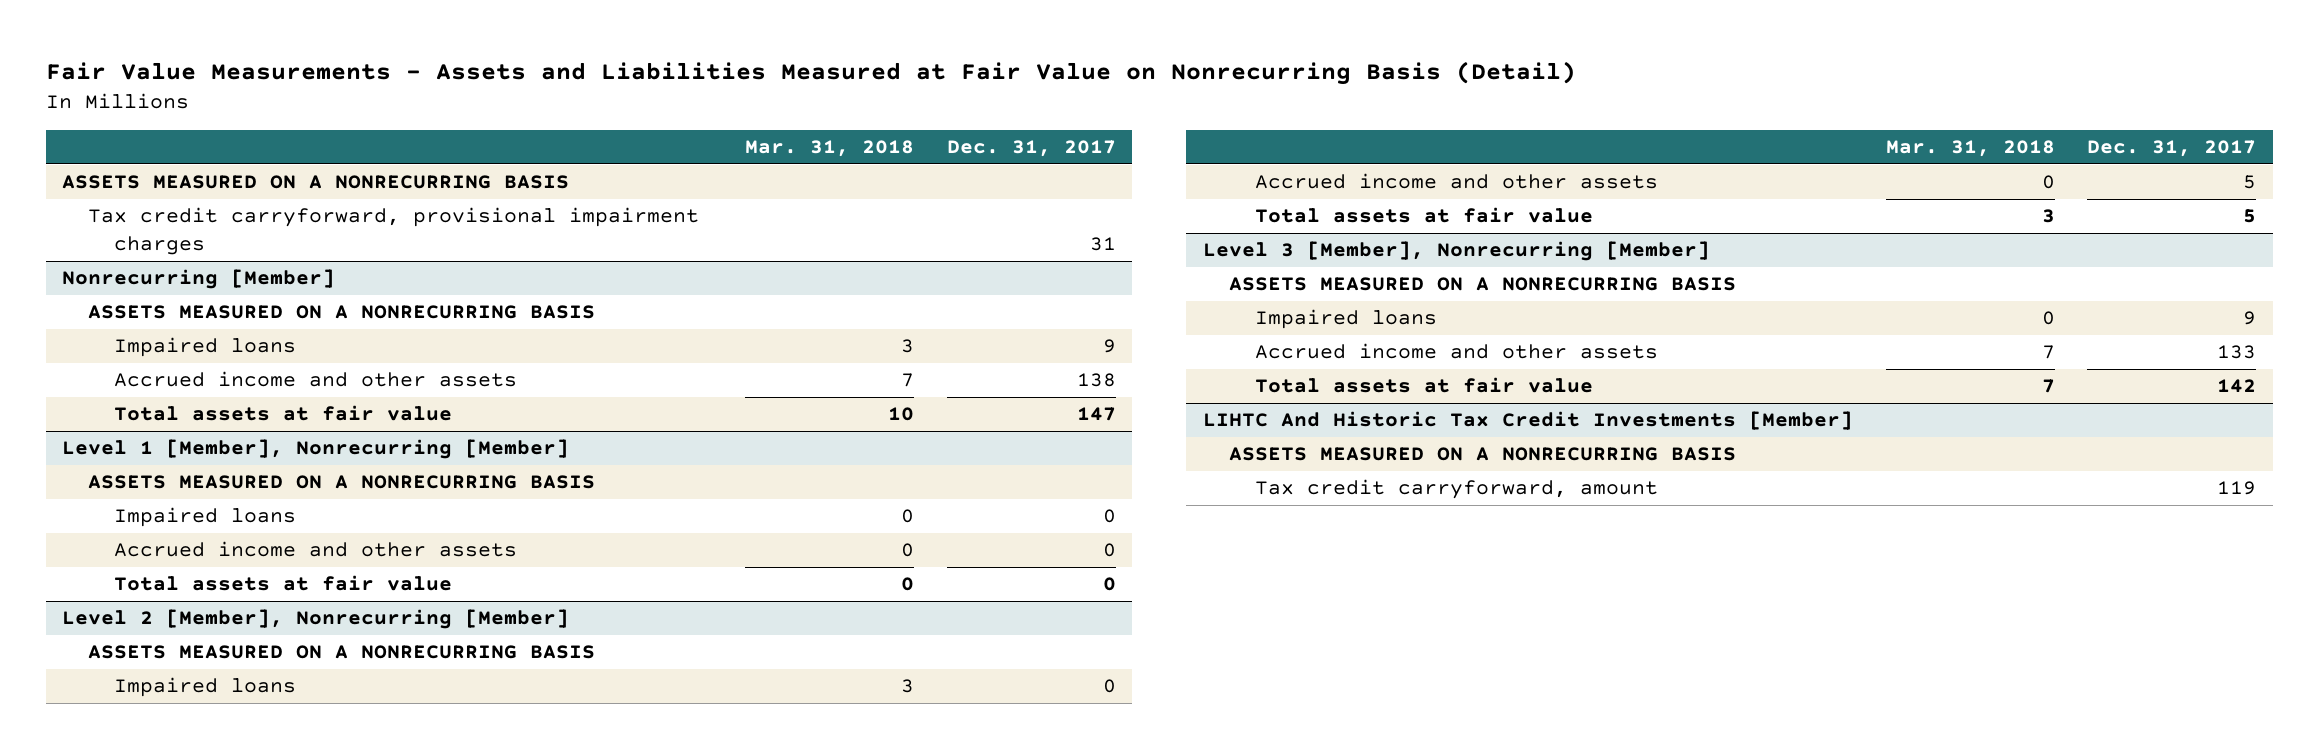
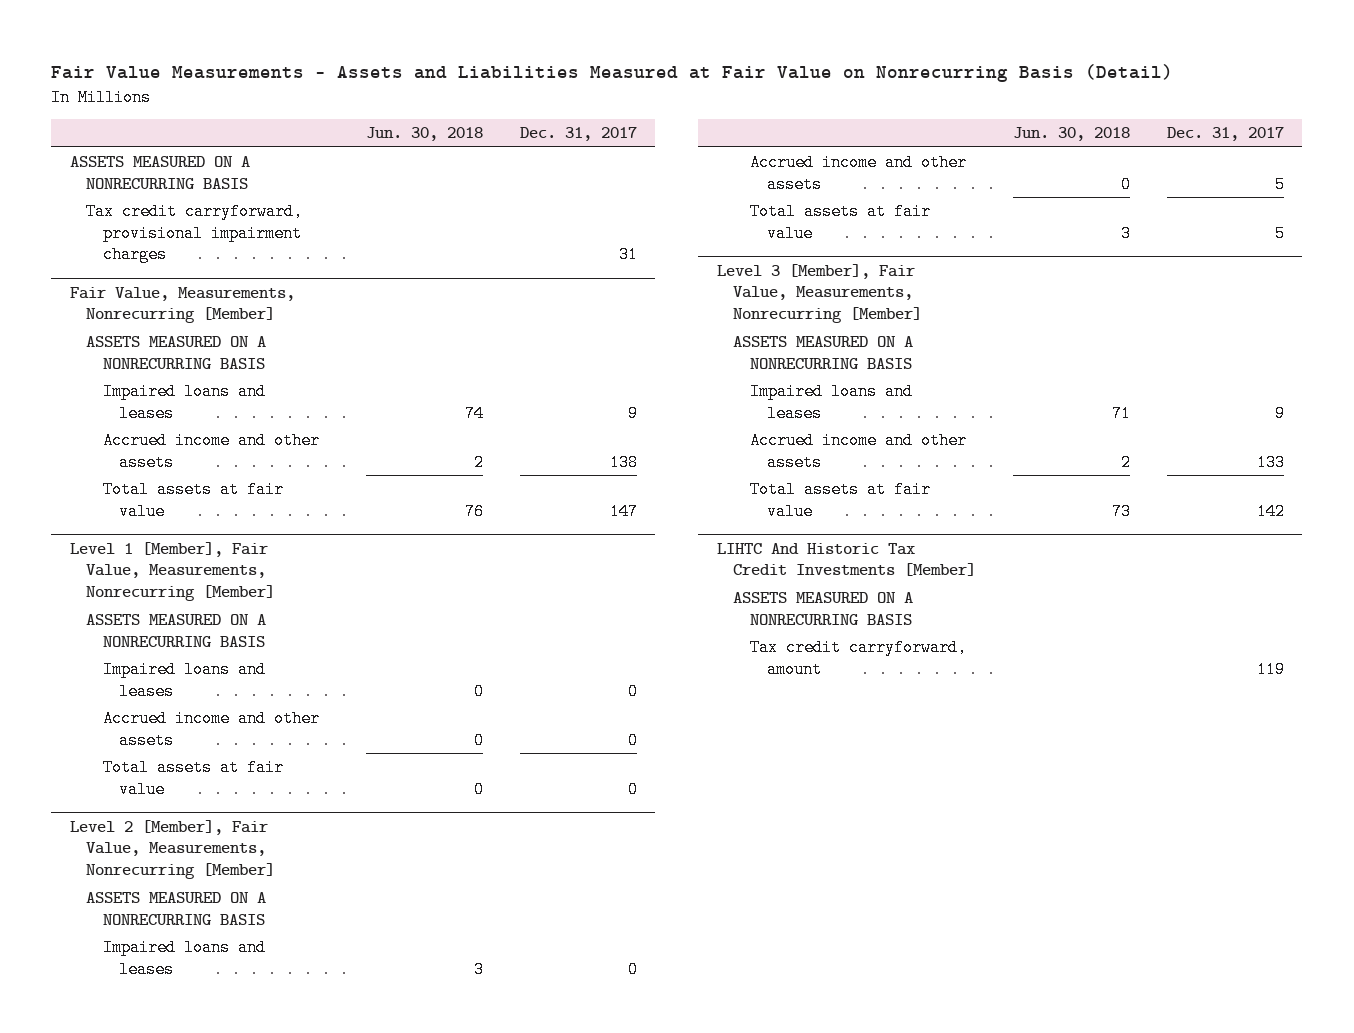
- | Mar. 31, 2018 | Dec. 31, 2017
+ | Jun. 30, 2018 | Dec. 31, 2017
- Nonrecurring [Member]
+ Fair Value, Measurements, Nonrecurring [Member]
- Impaired loans | 3 | 9
+ Impaired loans and leases | 74 | 9
- Level 1 [Member], Nonrecurring [Member]
+ Level 1 [Member], Fair Value, Measurements, Nonrecurring [Member]
- Impaired loans | 0 | 0
+ Impaired loans and leases | 0 | 0
- Level 2 [Member], Nonrecurring [Member]
+ Level 2 [Member], Fair Value, Measurements, Nonrecurring [Member]
- Impaired loans | 3 | 0
+ Impaired loans and leases | 3 | 0
- Level 3 [Member], Nonrecurring [Member]
+ Level 3 [Member], Fair Value, Measurements, Nonrecurring [Member]
- Impaired loans | 0 | 9
+ Impaired loans and leases | 71 | 9

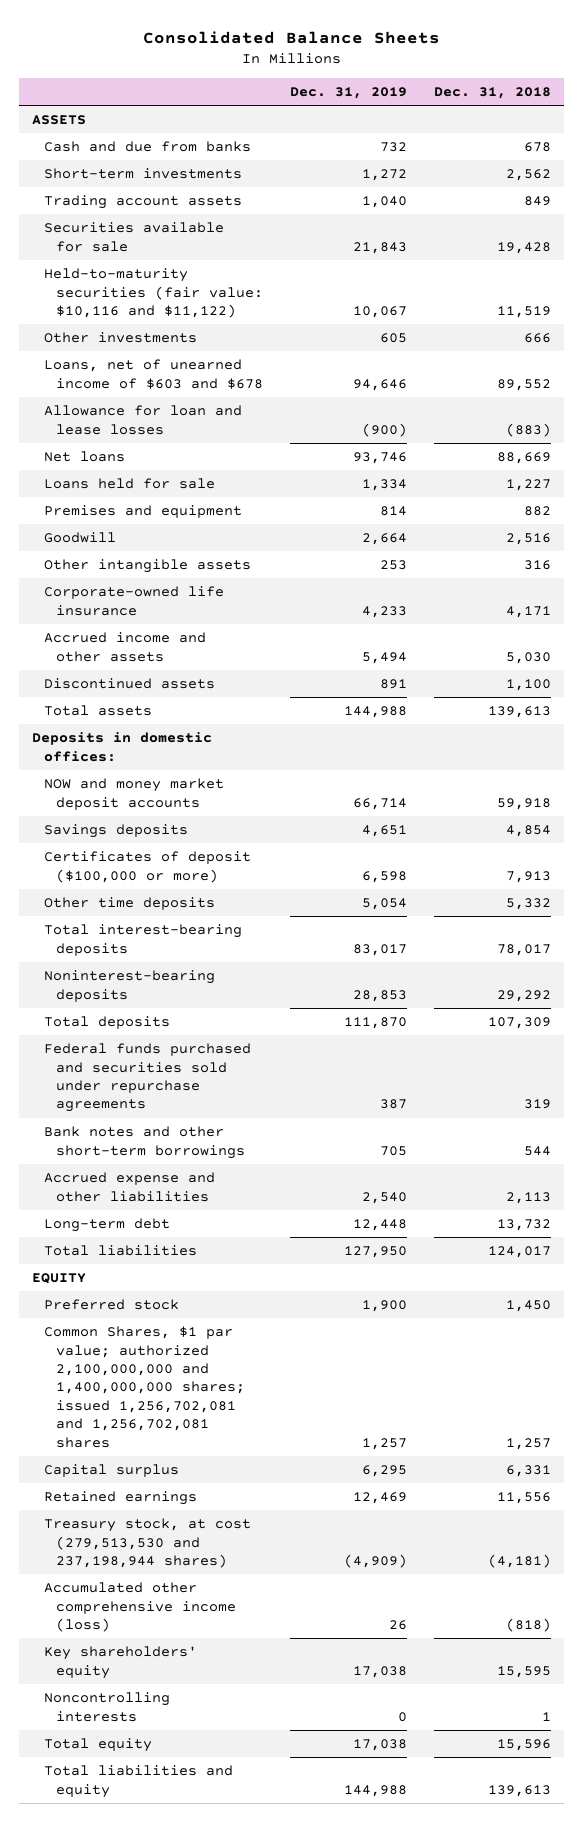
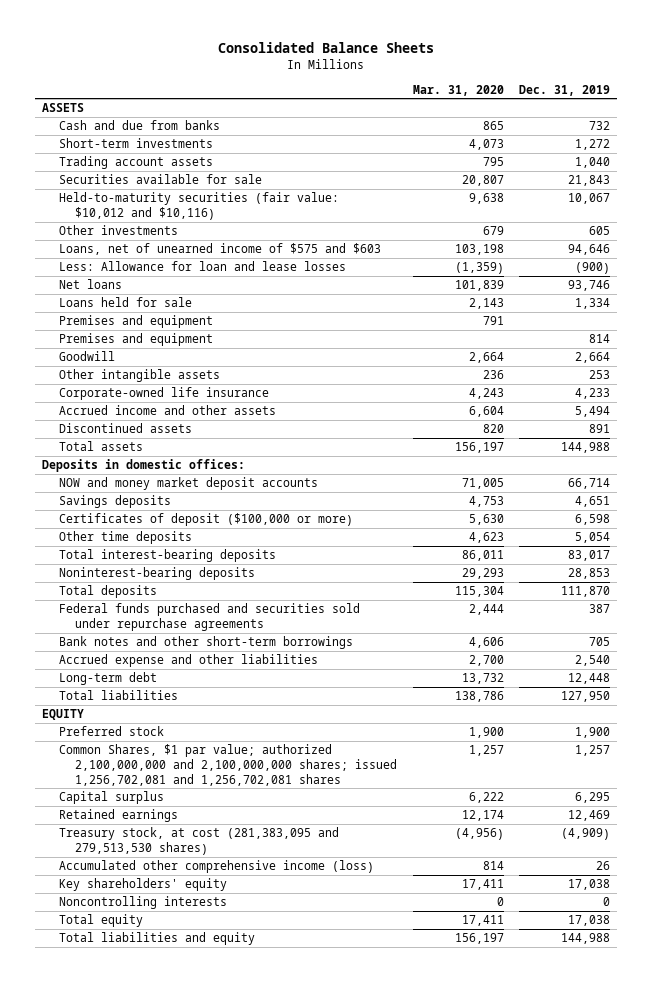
- | Dec. 31, 2019 | Dec. 31, 2018
+ | Mar. 31, 2020 | Dec. 31, 2019
- Held-to-maturity securities (fair value: $10,116 and $11,122) | 10,067 | 11,519
+ Held-to-maturity securities (fair value: $10,012 and $10,116) | 9,638 | 10,067
- Loans, net of unearned income of $603 and $678 | 94,646 | 89,552
- Allowance for loan and lease losses | (900) | (883)
+ Loans, net of unearned income of $575 and $603 | 103,198 | 94,646
+ Less: Allowance for loan and lease losses | (1,359) | (900)
+ Premises and equipment | 791 |
- Common Shares, $1 par value; authorized 2,100,000,000 and 1,400,000,000 shares; issued 1,256,702,081 and 1,256,702,081 shares | 1,257 | 1,257
+ Common Shares, $1 par value; authorized 2,100,000,000 and 2,100,000,000 shares; issued 1,256,702,081 and 1,256,702,081 shares | 1,257 | 1,257
- Treasury stock, at cost (279,513,530 and 237,198,944 shares) | (4,909) | (4,181)
+ Treasury stock, at cost (281,383,095 and 279,513,530 shares) | (4,956) | (4,909)

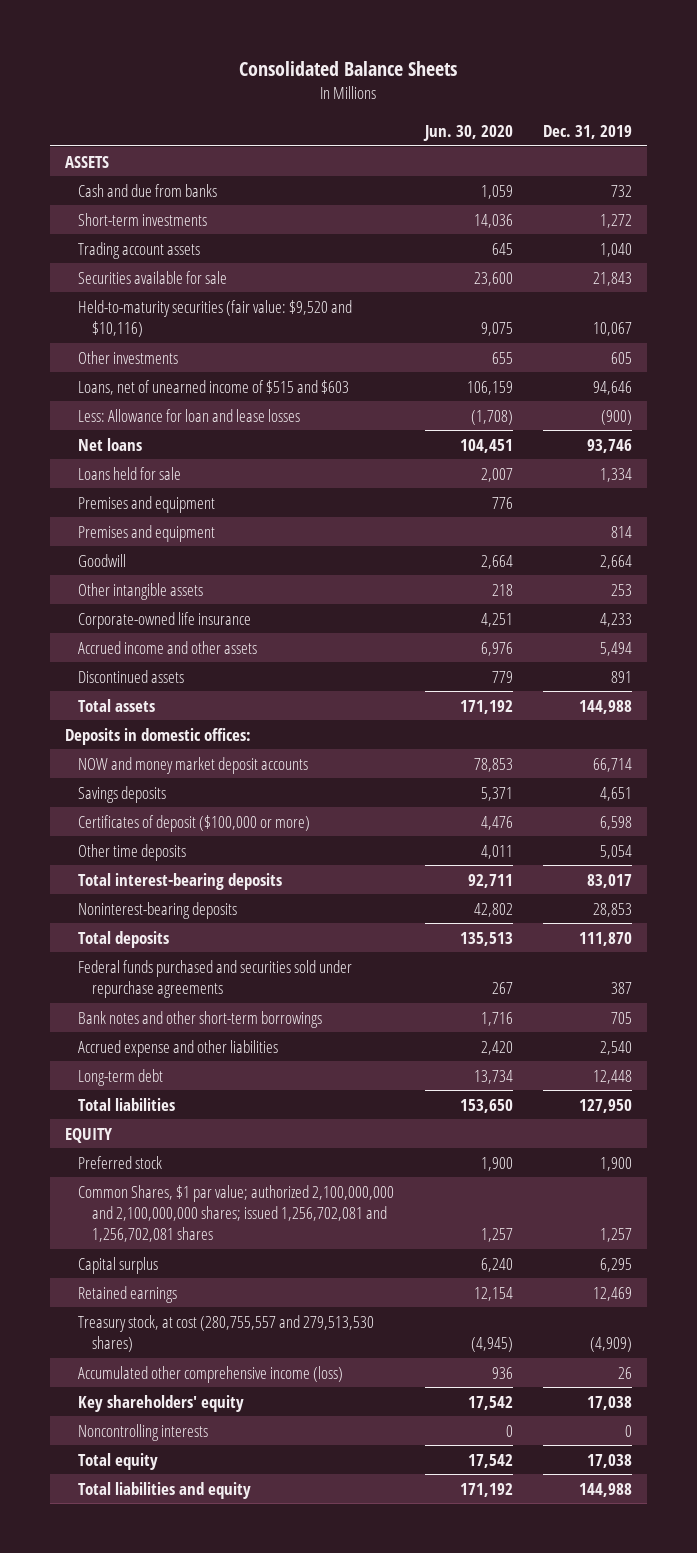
- | Mar. 31, 2020 | Dec. 31, 2019
+ | Jun. 30, 2020 | Dec. 31, 2019
- Held-to-maturity securities (fair value: $10,012 and $10,116) | 9,638 | 10,067
+ Held-to-maturity securities (fair value: $9,520 and $10,116) | 9,075 | 10,067
- Loans, net of unearned income of $575 and $603 | 103,198 | 94,646
+ Loans, net of unearned income of $515 and $603 | 106,159 | 94,646
- Treasury stock, at cost (281,383,095 and 279,513,530 shares) | (4,956) | (4,909)
+ Treasury stock, at cost (280,755,557 and 279,513,530 shares) | (4,945) | (4,909)

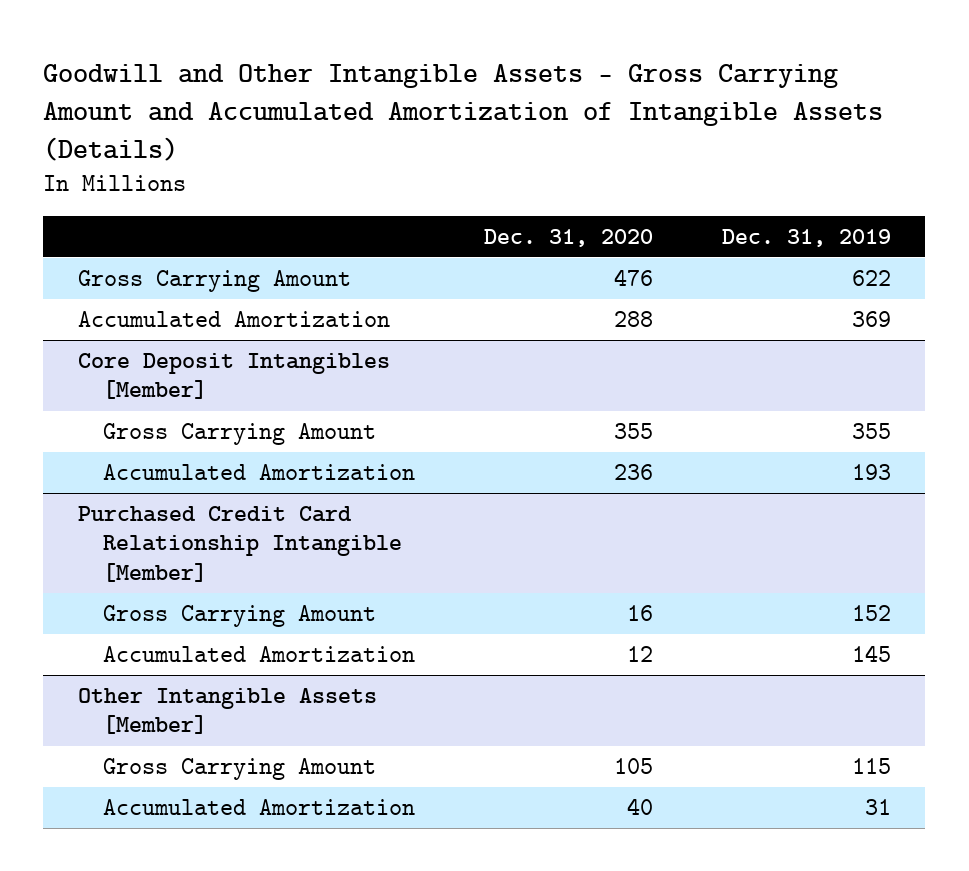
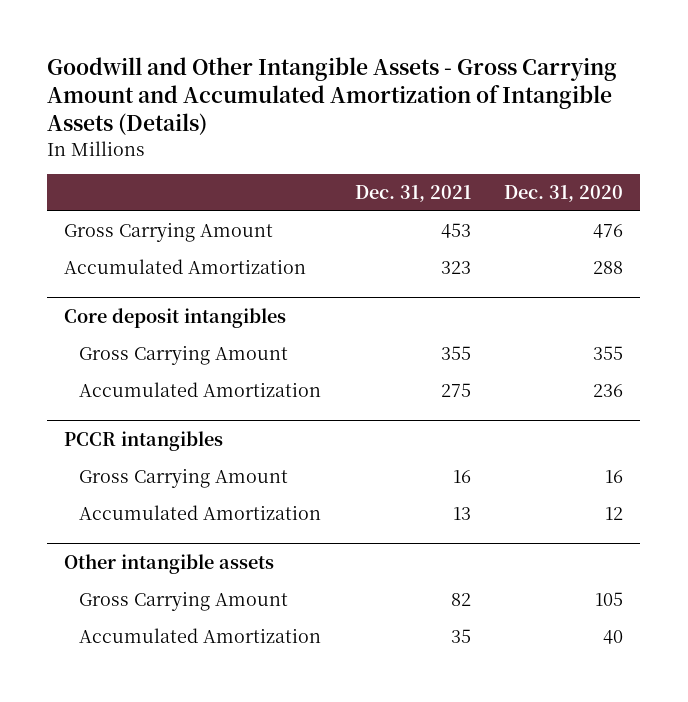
- | Dec. 31, 2020 | Dec. 31, 2019
+ | Dec. 31, 2021 | Dec. 31, 2020
- Core Deposit Intangibles [Member]
+ Core deposit intangibles
- Purchased Credit Card Relationship Intangible [Member]
+ PCCR intangibles
- Other Intangible Assets [Member]
+ Other intangible assets

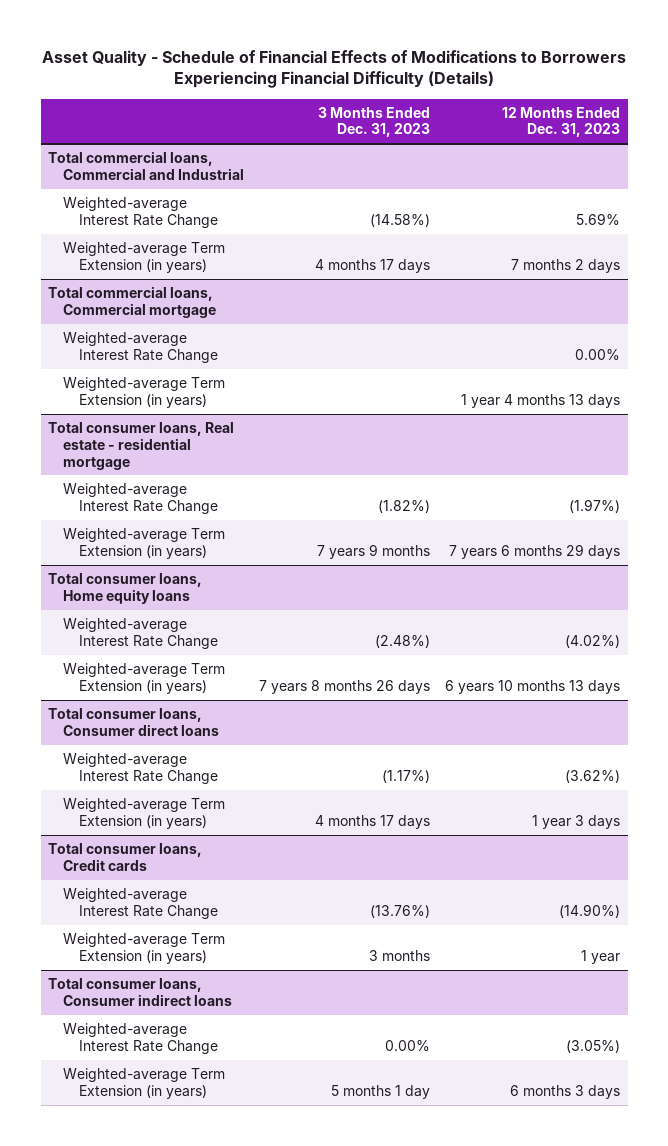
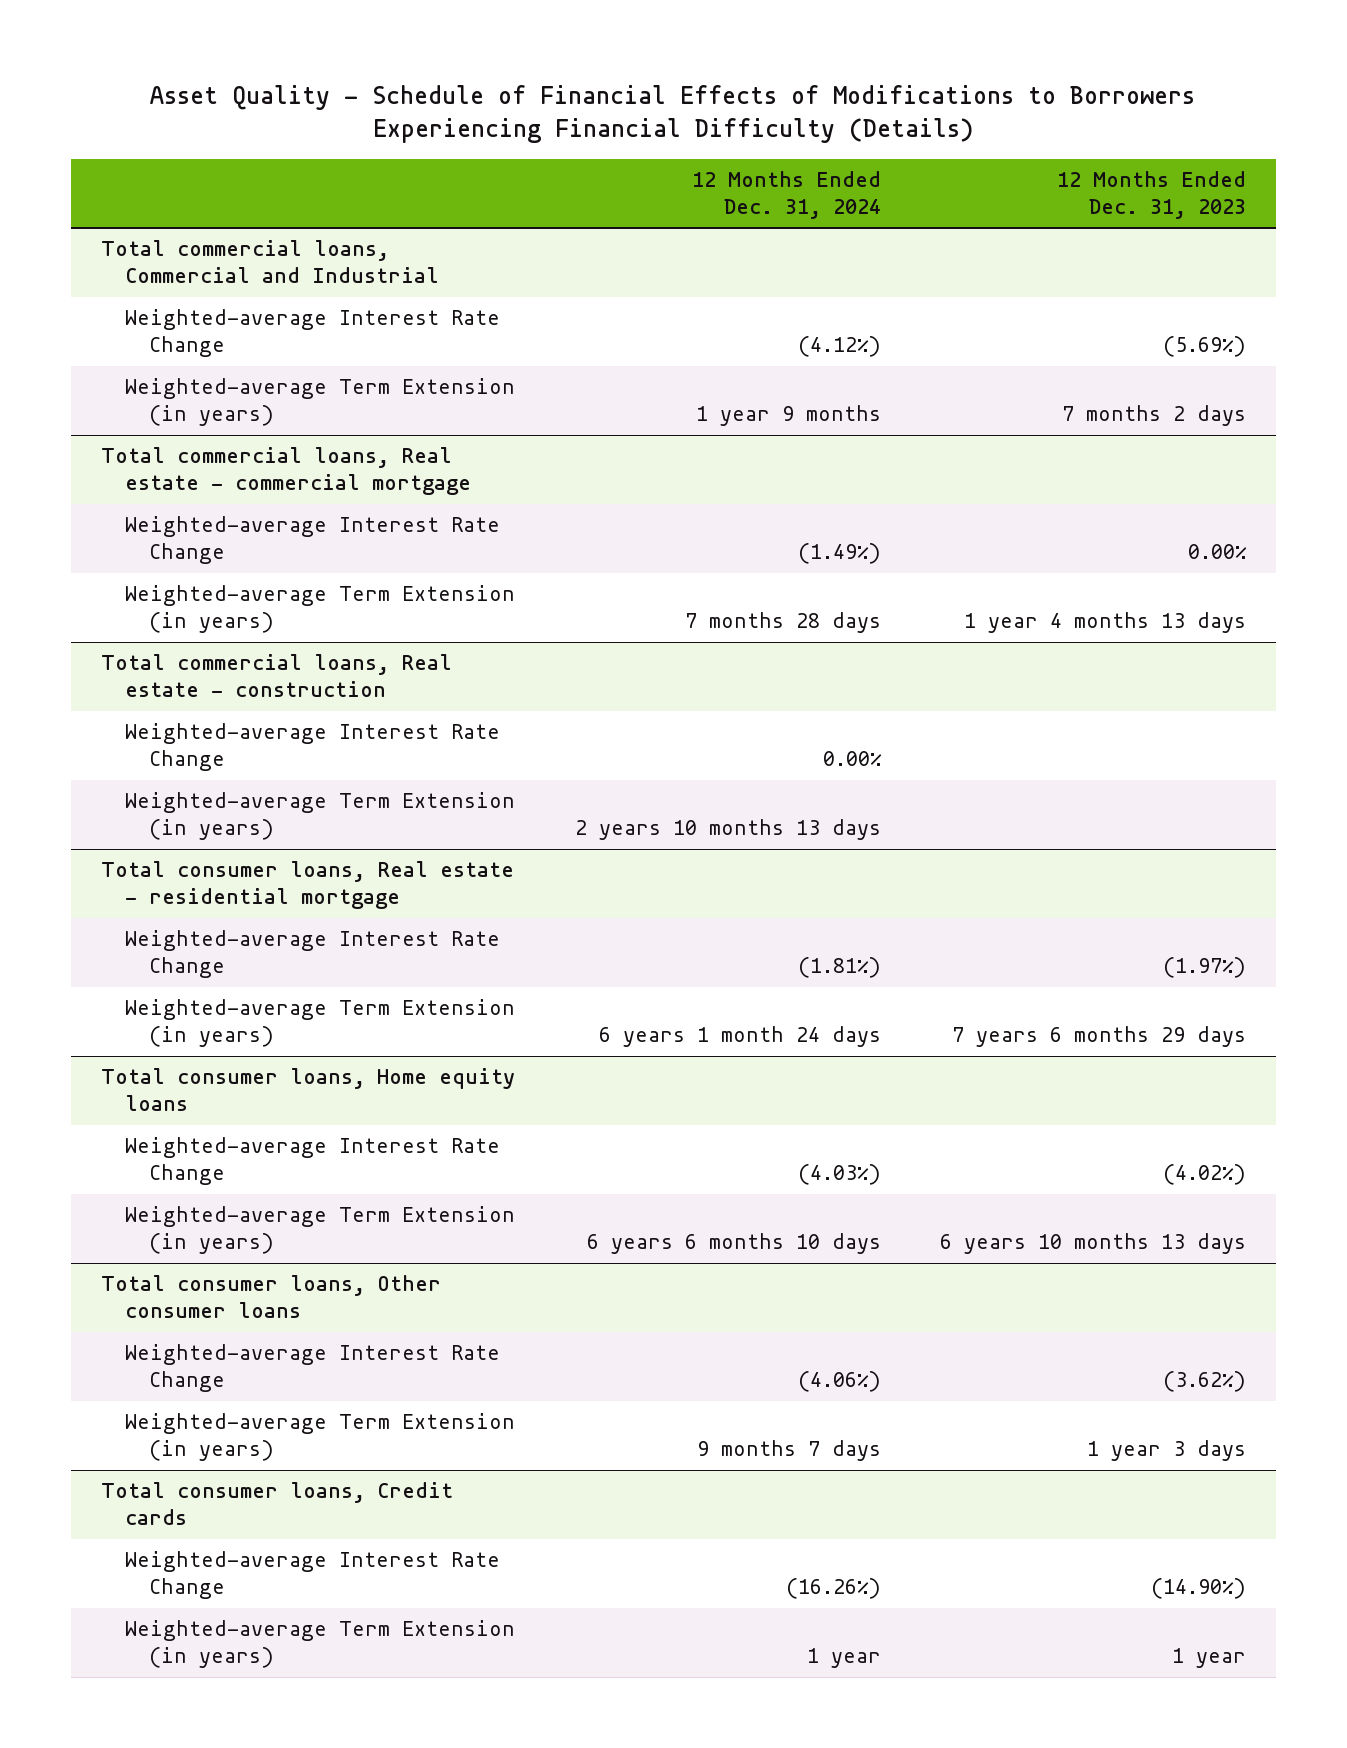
- | 3 Months Ended Dec. 31, 2023 | 12 Months Ended Dec. 31, 2023
+ | 12 Months Ended Dec. 31, 2024 | 12 Months Ended Dec. 31, 2023
@ Total commercial loans, Commercial and Industrial
- Weighted-average Interest Rate Change | (14.58%) | 5.69%
+ Weighted-average Interest Rate Change | (4.12%) | (5.69%)
- Total commercial loans, Commercial mortgage
+ Total commercial loans, Real estate - commercial mortgage
+ Total commercial loans, Real estate - construction
+ Weighted-average Interest Rate Change | 0.00% |
+ Weighted-average Term Extension (in years) | 2 years 10 months 13 days |
- Total consumer loans, Consumer direct loans
+ Total consumer loans, Other consumer loans
- Total consumer loans, Consumer indirect loans
- Weighted-average Interest Rate Change | 0.00% | (3.05%)
- Weighted-average Term Extension (in years) | 5 months 1 day | 6 months 3 days

